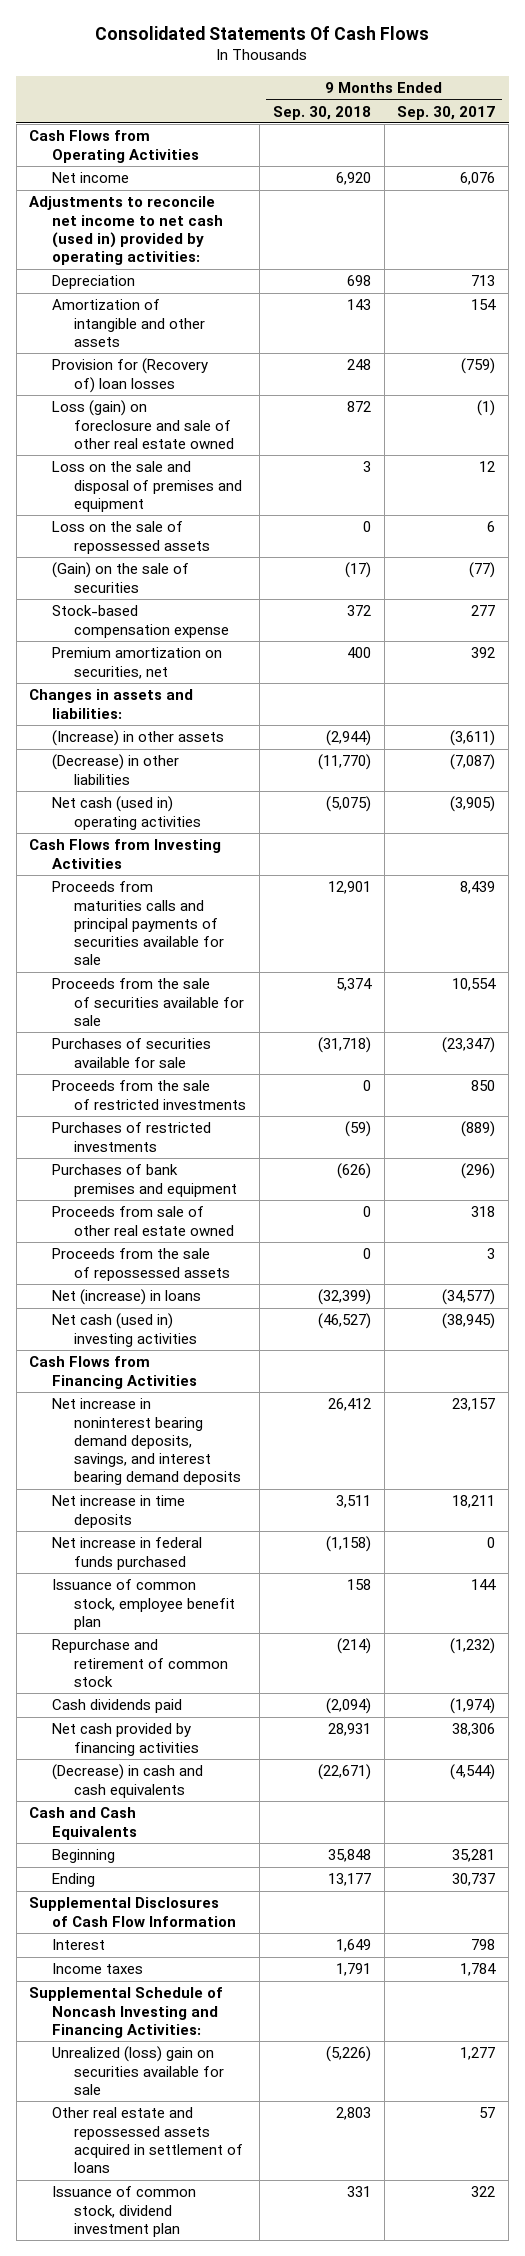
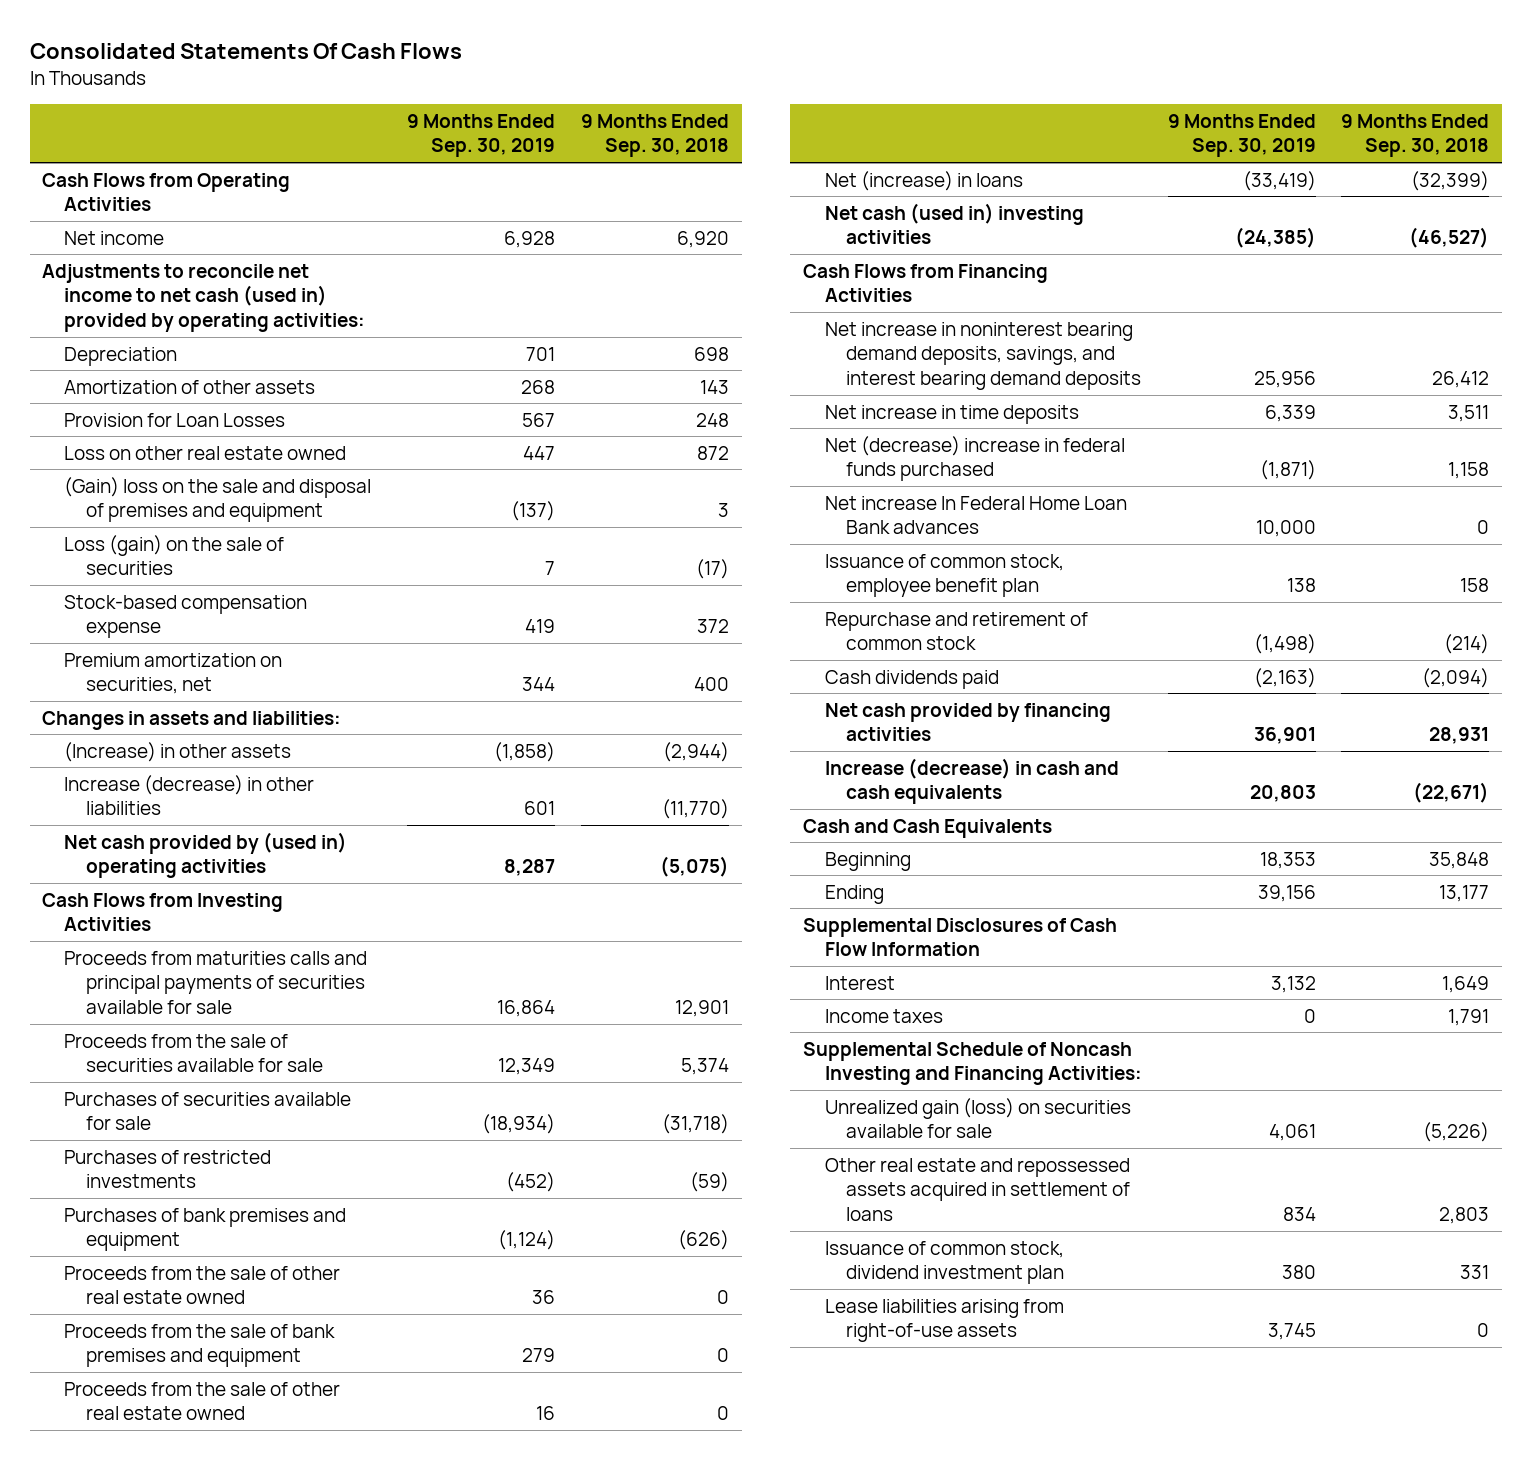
- | 9 Months Ended Sep. 30, 2018 | 9 Months Ended Sep. 30, 2017
+ | 9 Months Ended Sep. 30, 2019 | 9 Months Ended Sep. 30, 2018
- Amortization of intangible and other assets | 143 | 154
- Provision for (Recovery of) loan losses | 248 | (759)
- Loss (gain) on foreclosure and sale of other real estate owned | 872 | (1)
- Loss on the sale and disposal of premises and equipment | 3 | 12
- Loss on the sale of repossessed assets | 0 | 6
- (Gain) on the sale of securities | (17) | (77)
+ Amortization of other assets | 268 | 143
+ Provision for Loan Losses | 567 | 248
+ Loss on other real estate owned | 447 | 872
+ (Gain) loss on the sale and disposal of premises and equipment | (137) | 3
+ Loss (gain) on the sale of securities | 7 | (17)
- (Decrease) in other liabilities | (11,770) | (7,087)
- Net cash (used in) operating activities | (5,075) | (3,905)
+ Increase (decrease) in other liabilities | 601 | (11,770)
+ Net cash provided by (used in) operating activities | 8,287 | (5,075)
- Proceeds from the sale of restricted investments | 0 | 850
- Proceeds from sale of other real estate owned | 0 | 318
- Proceeds from the sale of repossessed assets | 0 | 3
+ Proceeds from the sale of other real estate owned | 36 | 0
+ Proceeds from the sale of bank premises and equipment | 279 | 0
+ Proceeds from the sale of other real estate owned | 16 | 0
- Net increase in federal funds purchased | (1,158) | 0
+ Net (decrease) increase in federal funds purchased | (1,871) | 1,158
+ Net increase In Federal Home Loan Bank advances | 10,000 | 0
- (Decrease) in cash and cash equivalents | (22,671) | (4,544)
+ Increase (decrease) in cash and cash equivalents | 20,803 | (22,671)
- Unrealized (loss) gain on securities available for sale | (5,226) | 1,277
+ Unrealized gain (loss) on securities available for sale | 4,061 | (5,226)
+ Lease liabilities arising from right-of-use assets | 3,745 | 0

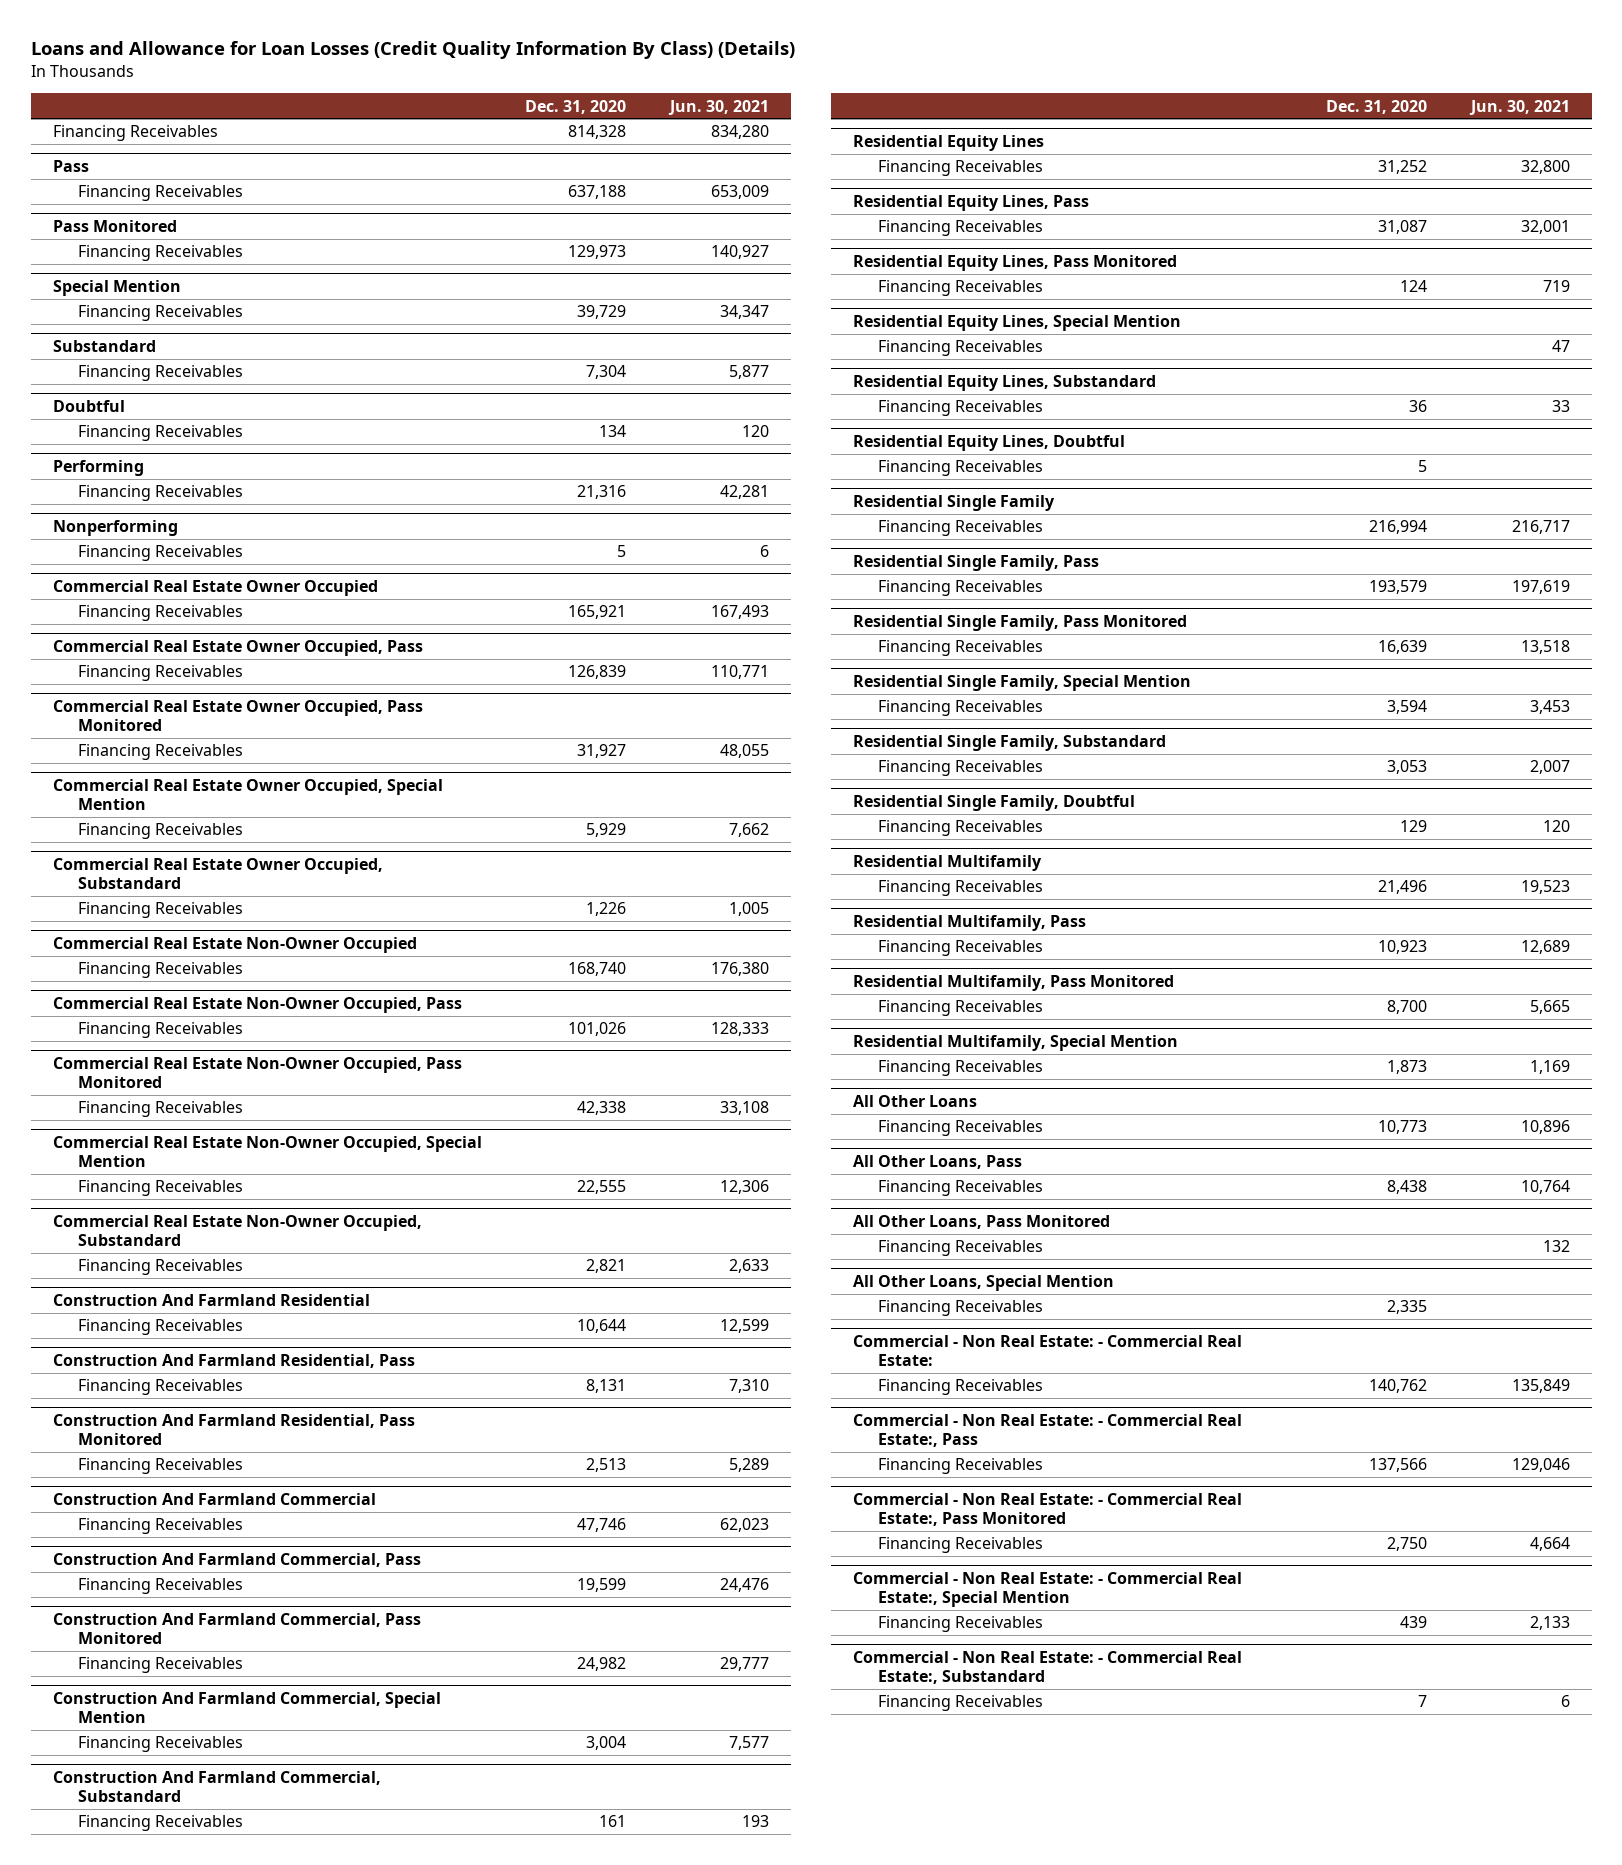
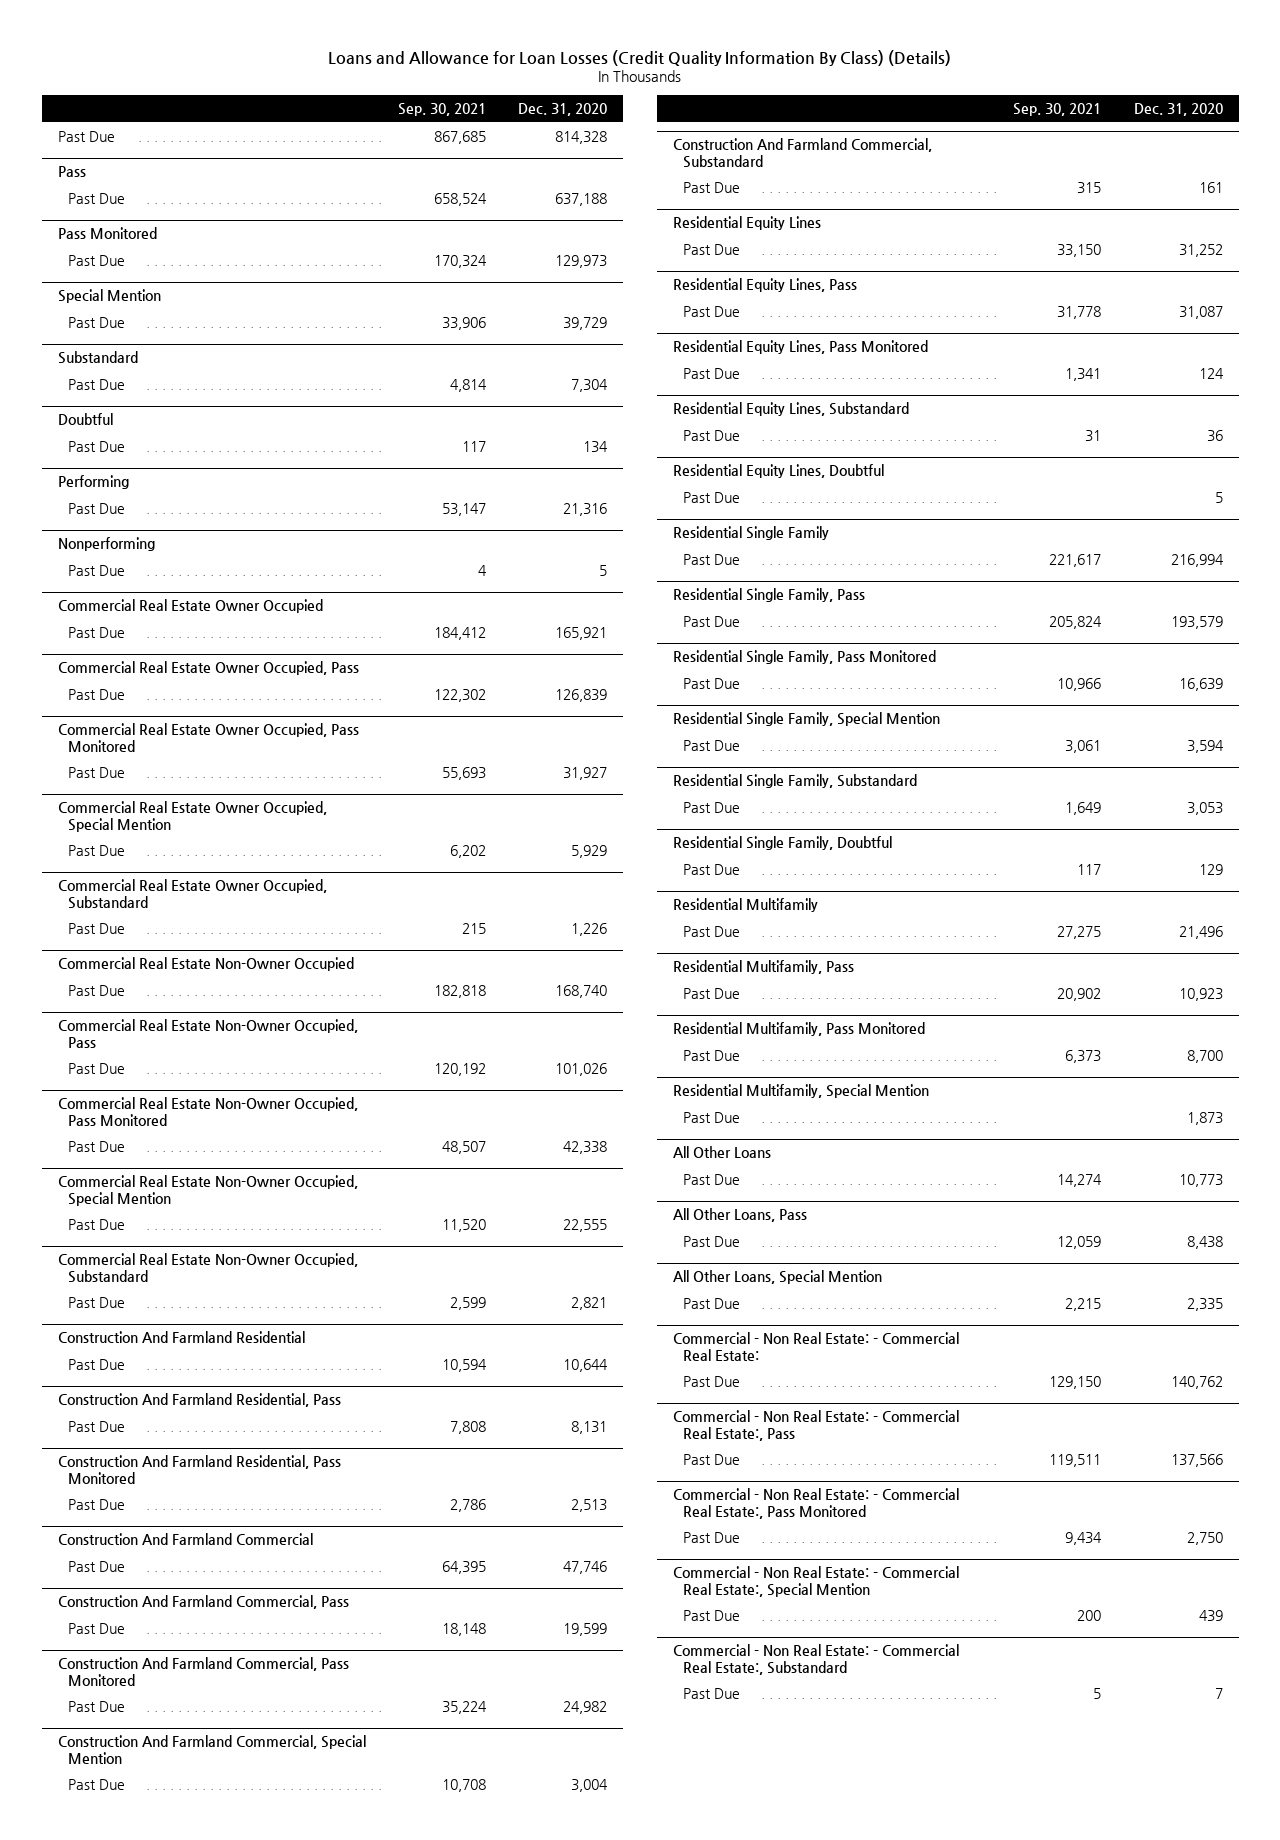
- | Dec. 31, 2020 | Jun. 30, 2021
+ | Sep. 30, 2021 | Dec. 31, 2020
- Financing Receivables | 814,328 | 834,280
+ Past Due | 867,685 | 814,328
@ Pass
- Financing Receivables | 637,188 | 653,009
+ Past Due | 658,524 | 637,188
@ Pass Monitored
- Financing Receivables | 129,973 | 140,927
+ Past Due | 170,324 | 129,973
@ Special Mention
- Financing Receivables | 39,729 | 34,347
+ Past Due | 33,906 | 39,729
@ Substandard
- Financing Receivables | 7,304 | 5,877
+ Past Due | 4,814 | 7,304
@ Doubtful
- Financing Receivables | 134 | 120
+ Past Due | 117 | 134
@ Performing
- Financing Receivables | 21,316 | 42,281
+ Past Due | 53,147 | 21,316
@ Nonperforming
- Financing Receivables | 5 | 6
+ Past Due | 4 | 5
@ Commercial Real Estate Owner Occupied
- Financing Receivables | 165,921 | 167,493
+ Past Due | 184,412 | 165,921
@ Commercial Real Estate Owner Occupied, Pass
- Financing Receivables | 126,839 | 110,771
+ Past Due | 122,302 | 126,839
@ Commercial Real Estate Owner Occupied, Pass Monitored
- Financing Receivables | 31,927 | 48,055
+ Past Due | 55,693 | 31,927
@ Commercial Real Estate Owner Occupied, Special Mention
- Financing Receivables | 5,929 | 7,662
+ Past Due | 6,202 | 5,929
@ Commercial Real Estate Owner Occupied, Substandard
- Financing Receivables | 1,226 | 1,005
+ Past Due | 215 | 1,226
@ Commercial Real Estate Non-Owner Occupied
- Financing Receivables | 168,740 | 176,380
+ Past Due | 182,818 | 168,740
@ Commercial Real Estate Non-Owner Occupied, Pass
- Financing Receivables | 101,026 | 128,333
+ Past Due | 120,192 | 101,026
@ Commercial Real Estate Non-Owner Occupied, Pass Monitored
- Financing Receivables | 42,338 | 33,108
+ Past Due | 48,507 | 42,338
@ Commercial Real Estate Non-Owner Occupied, Special Mention
- Financing Receivables | 22,555 | 12,306
+ Past Due | 11,520 | 22,555
@ Commercial Real Estate Non-Owner Occupied, Substandard
- Financing Receivables | 2,821 | 2,633
+ Past Due | 2,599 | 2,821
@ Construction And Farmland Residential
- Financing Receivables | 10,644 | 12,599
+ Past Due | 10,594 | 10,644
@ Construction And Farmland Residential, Pass
- Financing Receivables | 8,131 | 7,310
+ Past Due | 7,808 | 8,131
@ Construction And Farmland Residential, Pass Monitored
- Financing Receivables | 2,513 | 5,289
+ Past Due | 2,786 | 2,513
@ Construction And Farmland Commercial
- Financing Receivables | 47,746 | 62,023
+ Past Due | 64,395 | 47,746
@ Construction And Farmland Commercial, Pass
- Financing Receivables | 19,599 | 24,476
+ Past Due | 18,148 | 19,599
@ Construction And Farmland Commercial, Pass Monitored
- Financing Receivables | 24,982 | 29,777
+ Past Due | 35,224 | 24,982
@ Construction And Farmland Commercial, Special Mention
- Financing Receivables | 3,004 | 7,577
+ Past Due | 10,708 | 3,004
@ Construction And Farmland Commercial, Substandard
- Financing Receivables | 161 | 193
+ Past Due | 315 | 161
@ Residential Equity Lines
- Financing Receivables | 31,252 | 32,800
+ Past Due | 33,150 | 31,252
@ Residential Equity Lines, Pass
- Financing Receivables | 31,087 | 32,001
+ Past Due | 31,778 | 31,087
@ Residential Equity Lines, Pass Monitored
- Financing Receivables | 124 | 719
- Residential Equity Lines, Special Mention
- Financing Receivables | | 47
@ Residential Equity Lines, Pass Monitored
+ Past Due | 1,341 | 124
@ Residential Equity Lines, Substandard
- Financing Receivables | 36 | 33
+ Past Due | 31 | 36
@ Residential Equity Lines, Doubtful
- Financing Receivables | 5 |
+ Past Due | | 5
@ Residential Single Family
- Financing Receivables | 216,994 | 216,717
+ Past Due | 221,617 | 216,994
@ Residential Single Family, Pass
- Financing Receivables | 193,579 | 197,619
+ Past Due | 205,824 | 193,579
@ Residential Single Family, Pass Monitored
- Financing Receivables | 16,639 | 13,518
+ Past Due | 10,966 | 16,639
@ Residential Single Family, Special Mention
- Financing Receivables | 3,594 | 3,453
+ Past Due | 3,061 | 3,594
@ Residential Single Family, Substandard
- Financing Receivables | 3,053 | 2,007
+ Past Due | 1,649 | 3,053
@ Residential Single Family, Doubtful
- Financing Receivables | 129 | 120
+ Past Due | 117 | 129
@ Residential Multifamily
- Financing Receivables | 21,496 | 19,523
+ Past Due | 27,275 | 21,496
@ Residential Multifamily, Pass
- Financing Receivables | 10,923 | 12,689
+ Past Due | 20,902 | 10,923
@ Residential Multifamily, Pass Monitored
- Financing Receivables | 8,700 | 5,665
+ Past Due | 6,373 | 8,700
@ Residential Multifamily, Special Mention
- Financing Receivables | 1,873 | 1,169
+ Past Due | | 1,873
@ All Other Loans
- Financing Receivables | 10,773 | 10,896
+ Past Due | 14,274 | 10,773
@ All Other Loans, Pass
- Financing Receivables | 8,438 | 10,764
- All Other Loans, Pass Monitored
- Financing Receivables | | 132
@ All Other Loans, Pass
+ Past Due | 12,059 | 8,438
@ All Other Loans, Special Mention
- Financing Receivables | 2,335 |
+ Past Due | 2,215 | 2,335
@ Commercial - Non Real Estate: - Commercial Real Estate:
- Financing Receivables | 140,762 | 135,849
+ Past Due | 129,150 | 140,762
@ Commercial - Non Real Estate: - Commercial Real Estate:, Pass
- Financing Receivables | 137,566 | 129,046
+ Past Due | 119,511 | 137,566
@ Commercial - Non Real Estate: - Commercial Real Estate:, Pass Monitored
- Financing Receivables | 2,750 | 4,664
+ Past Due | 9,434 | 2,750
@ Commercial - Non Real Estate: - Commercial Real Estate:, Special Mention
- Financing Receivables | 439 | 2,133
+ Past Due | 200 | 439
@ Commercial - Non Real Estate: - Commercial Real Estate:, Substandard
- Financing Receivables | 7 | 6
+ Past Due | 5 | 7

